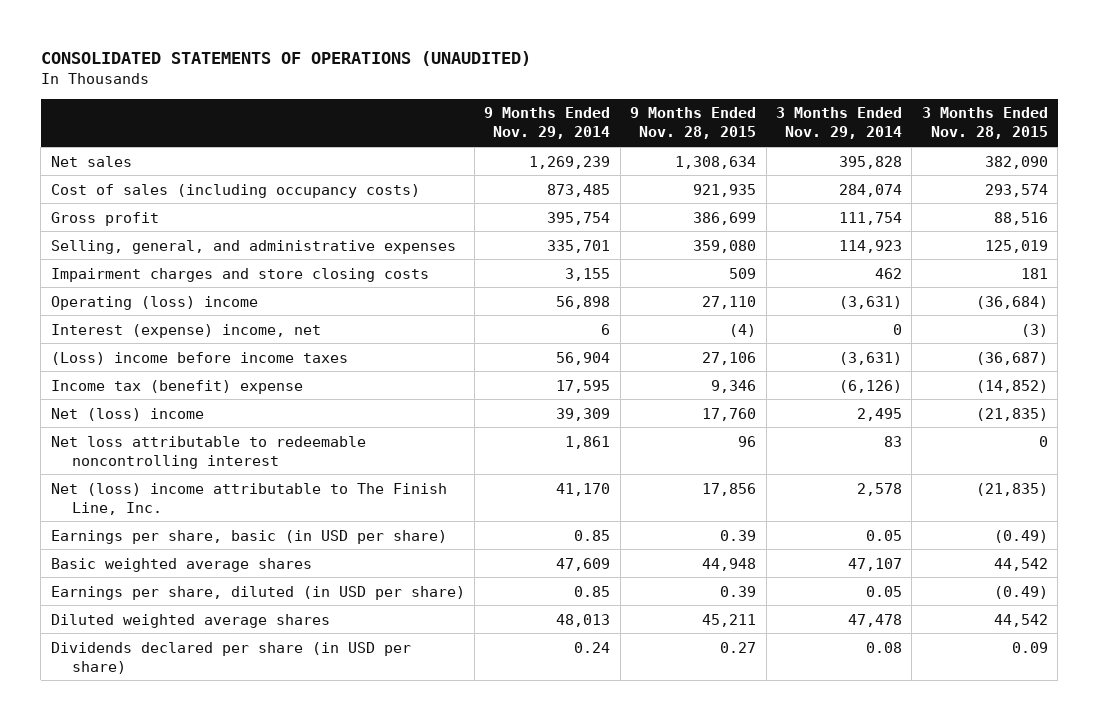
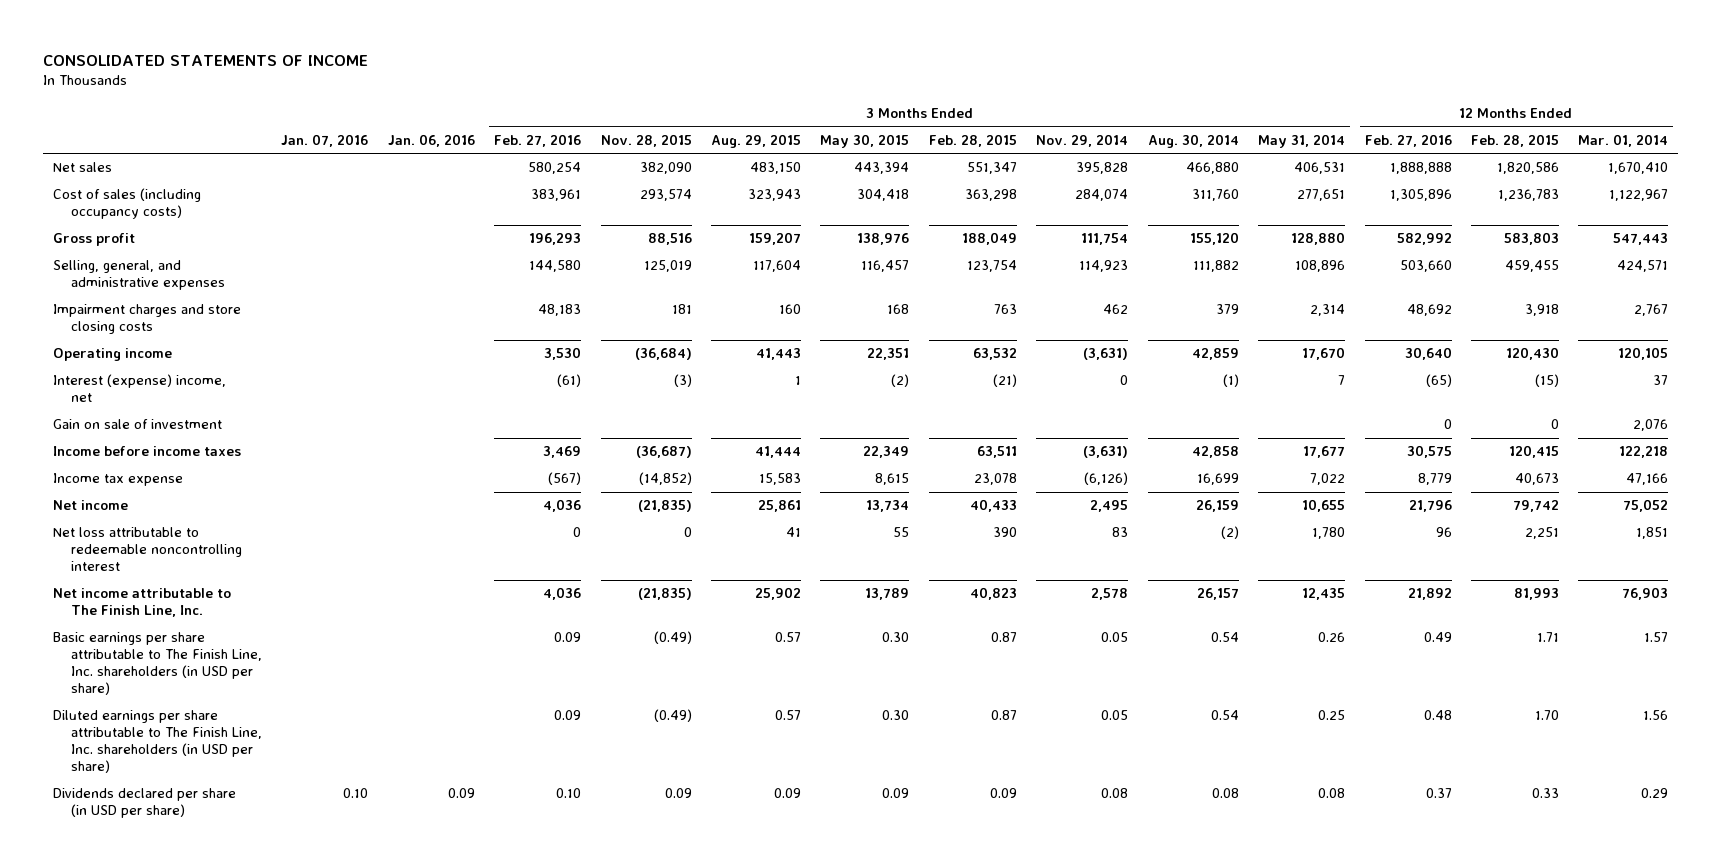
- CONSOLIDATED STATEMENTS OF OPERATIONS (UNAUDITED)
+ CONSOLIDATED STATEMENTS OF INCOME
- | 9 Months Ended Nov. 29, 2014 | 9 Months Ended Nov. 28, 2015 | 3 Months Ended Nov. 29, 2014 | 3 Months Ended Nov. 28, 2015
+ | Jan. 07, 2016 | Jan. 06, 2016 | 3 Months Ended Feb. 27, 2016 | 3 Months Ended Nov. 28, 2015 | 3 Months Ended Aug. 29, 2015 | 3 Months Ended May 30, 2015 | 3 Months Ended Feb. 28, 2015 | 3 Months Ended Nov. 29, 2014 | 3 Months Ended Aug. 30, 2014 | 3 Months Ended May 31, 2014 | 12 Months Ended Feb. 27, 2016 | 12 Months Ended Feb. 28, 2015 | 12 Months Ended Mar. 01, 2014
- Operating (loss) income | 56,898 | 27,110 | (3,631) | (36,684)
+ Operating income | | | 3,530 | (36,684) | 41,443 | 22,351 | 63,532 | (3,631) | 42,859 | 17,670 | 30,640 | 120,430 | 120,105
- (Loss) income before income taxes | 56,904 | 27,106 | (3,631) | (36,687)
- Income tax (benefit) expense | 17,595 | 9,346 | (6,126) | (14,852)
- Net (loss) income | 39,309 | 17,760 | 2,495 | (21,835)
+ Gain on sale of investment | | | | | | | | | | | 0 | 0 | 2,076
+ Income before income taxes | | | 3,469 | (36,687) | 41,444 | 22,349 | 63,511 | (3,631) | 42,858 | 17,677 | 30,575 | 120,415 | 122,218
+ Income tax expense | | | (567) | (14,852) | 15,583 | 8,615 | 23,078 | (6,126) | 16,699 | 7,022 | 8,779 | 40,673 | 47,166
+ Net income | | | 4,036 | (21,835) | 25,861 | 13,734 | 40,433 | 2,495 | 26,159 | 10,655 | 21,796 | 79,742 | 75,052
- Net (loss) income attributable to The Finish Line, Inc. | 41,170 | 17,856 | 2,578 | (21,835)
- Earnings per share, basic (in USD per share) | 0.85 | 0.39 | 0.05 | (0.49)
- Basic weighted average shares | 47,609 | 44,948 | 47,107 | 44,542
- Earnings per share, diluted (in USD per share) | 0.85 | 0.39 | 0.05 | (0.49)
- Diluted weighted average shares | 48,013 | 45,211 | 47,478 | 44,542
+ Net income attributable to The Finish Line, Inc. | | | 4,036 | (21,835) | 25,902 | 13,789 | 40,823 | 2,578 | 26,157 | 12,435 | 21,892 | 81,993 | 76,903
+ Basic earnings per share attributable to The Finish Line, Inc. shareholders (in USD per share) | | | 0.09 | (0.49) | 0.57 | 0.30 | 0.87 | 0.05 | 0.54 | 0.26 | 0.49 | 1.71 | 1.57
+ Diluted earnings per share attributable to The Finish Line, Inc. shareholders (in USD per share) | | | 0.09 | (0.49) | 0.57 | 0.30 | 0.87 | 0.05 | 0.54 | 0.25 | 0.48 | 1.70 | 1.56

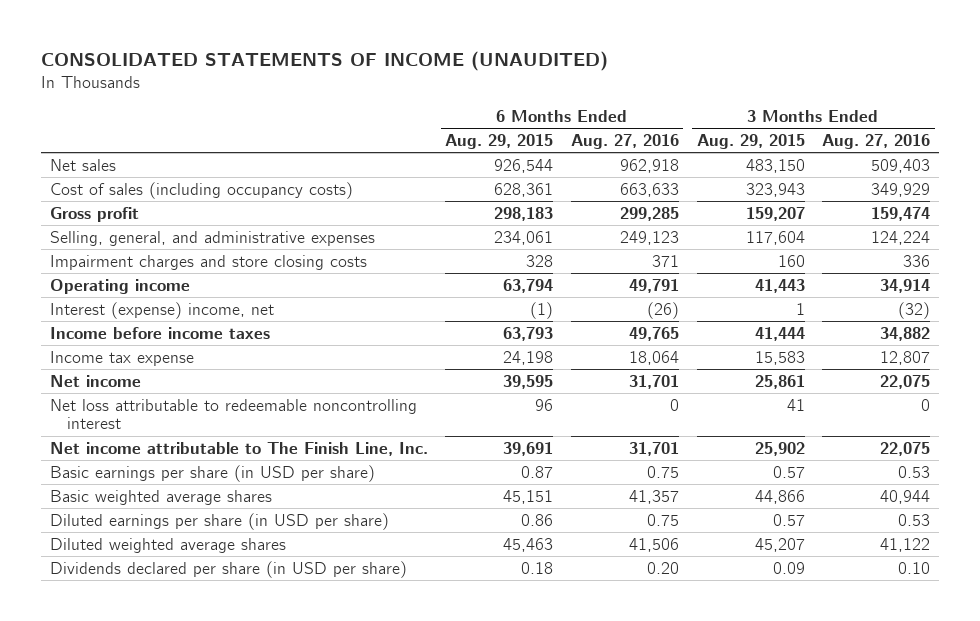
- CONSOLIDATED STATEMENTS OF INCOME
+ CONSOLIDATED STATEMENTS OF INCOME (UNAUDITED)
- | Jan. 07, 2016 | Jan. 06, 2016 | 3 Months Ended Feb. 27, 2016 | 3 Months Ended Nov. 28, 2015 | 3 Months Ended Aug. 29, 2015 | 3 Months Ended May 30, 2015 | 3 Months Ended Feb. 28, 2015 | 3 Months Ended Nov. 29, 2014 | 3 Months Ended Aug. 30, 2014 | 3 Months Ended May 31, 2014 | 12 Months Ended Feb. 27, 2016 | 12 Months Ended Feb. 28, 2015 | 12 Months Ended Mar. 01, 2014
+ | 6 Months Ended Aug. 29, 2015 | 6 Months Ended Aug. 27, 2016 | 3 Months Ended Aug. 29, 2015 | 3 Months Ended Aug. 27, 2016
- Gain on sale of investment | | | | | | | | | | | 0 | 0 | 2,076
- Basic earnings per share attributable to The Finish Line, Inc. shareholders (in USD per share) | | | 0.09 | (0.49) | 0.57 | 0.30 | 0.87 | 0.05 | 0.54 | 0.26 | 0.49 | 1.71 | 1.57
- Diluted earnings per share attributable to The Finish Line, Inc. shareholders (in USD per share) | | | 0.09 | (0.49) | 0.57 | 0.30 | 0.87 | 0.05 | 0.54 | 0.25 | 0.48 | 1.70 | 1.56
+ Basic earnings per share (in USD per share) | 0.87 | 0.75 | 0.57 | 0.53
+ Basic weighted average shares | 45,151 | 41,357 | 44,866 | 40,944
+ Diluted earnings per share (in USD per share) | 0.86 | 0.75 | 0.57 | 0.53
+ Diluted weighted average shares | 45,463 | 41,506 | 45,207 | 41,122

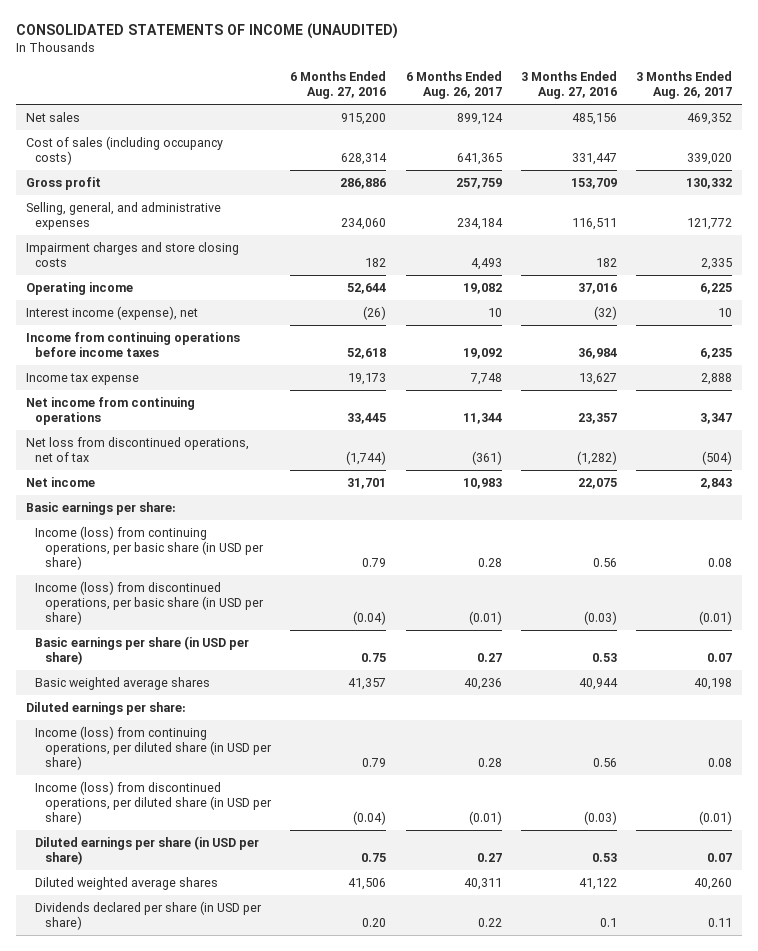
- | 6 Months Ended Aug. 29, 2015 | 6 Months Ended Aug. 27, 2016 | 3 Months Ended Aug. 29, 2015 | 3 Months Ended Aug. 27, 2016
+ | 6 Months Ended Aug. 27, 2016 | 6 Months Ended Aug. 26, 2017 | 3 Months Ended Aug. 27, 2016 | 3 Months Ended Aug. 26, 2017
- Net sales | 926,544 | 962,918 | 483,150 | 509,403
- Cost of sales (including occupancy costs) | 628,361 | 663,633 | 323,943 | 349,929
- Gross profit | 298,183 | 299,285 | 159,207 | 159,474
- Selling, general, and administrative expenses | 234,061 | 249,123 | 117,604 | 124,224
- Impairment charges and store closing costs | 328 | 371 | 160 | 336
- Operating income | 63,794 | 49,791 | 41,443 | 34,914
- Interest (expense) income, net | (1) | (26) | 1 | (32)
- Income before income taxes | 63,793 | 49,765 | 41,444 | 34,882
- Income tax expense | 24,198 | 18,064 | 15,583 | 12,807
+ Net sales | 915,200 | 899,124 | 485,156 | 469,352
+ Cost of sales (including occupancy costs) | 628,314 | 641,365 | 331,447 | 339,020
+ Gross profit | 286,886 | 257,759 | 153,709 | 130,332
+ Selling, general, and administrative expenses | 234,060 | 234,184 | 116,511 | 121,772
+ Impairment charges and store closing costs | 182 | 4,493 | 182 | 2,335
+ Operating income | 52,644 | 19,082 | 37,016 | 6,225
+ Interest income (expense), net | (26) | 10 | (32) | 10
+ Income from continuing operations before income taxes | 52,618 | 19,092 | 36,984 | 6,235
+ Income tax expense | 19,173 | 7,748 | 13,627 | 2,888
+ Net income from continuing operations | 33,445 | 11,344 | 23,357 | 3,347
+ Net loss from discontinued operations, net of tax | (1,744) | (361) | (1,282) | (504)
- Net loss attributable to redeemable noncontrolling interest | 96 | 0 | 41 | 0
- Net income attributable to The Finish Line, Inc. | 39,691 | 31,701 | 25,902 | 22,075
+ Basic earnings per share:
+ Income (loss) from continuing operations, per basic share (in USD per share) | 0.79 | 0.28 | 0.56 | 0.08
+ Income (loss) from discontinued operations, per basic share (in USD per share) | (0.04) | (0.01) | (0.03) | (0.01)
+ Diluted earnings per share:
+ Income (loss) from continuing operations, per diluted share (in USD per share) | 0.79 | 0.28 | 0.56 | 0.08
+ Income (loss) from discontinued operations, per diluted share (in USD per share) | (0.04) | (0.01) | (0.03) | (0.01)
- Dividends declared per share (in USD per share) | 0.18 | 0.20 | 0.09 | 0.10
+ Dividends declared per share (in USD per share) | 0.20 | 0.22 | 0.1 | 0.11

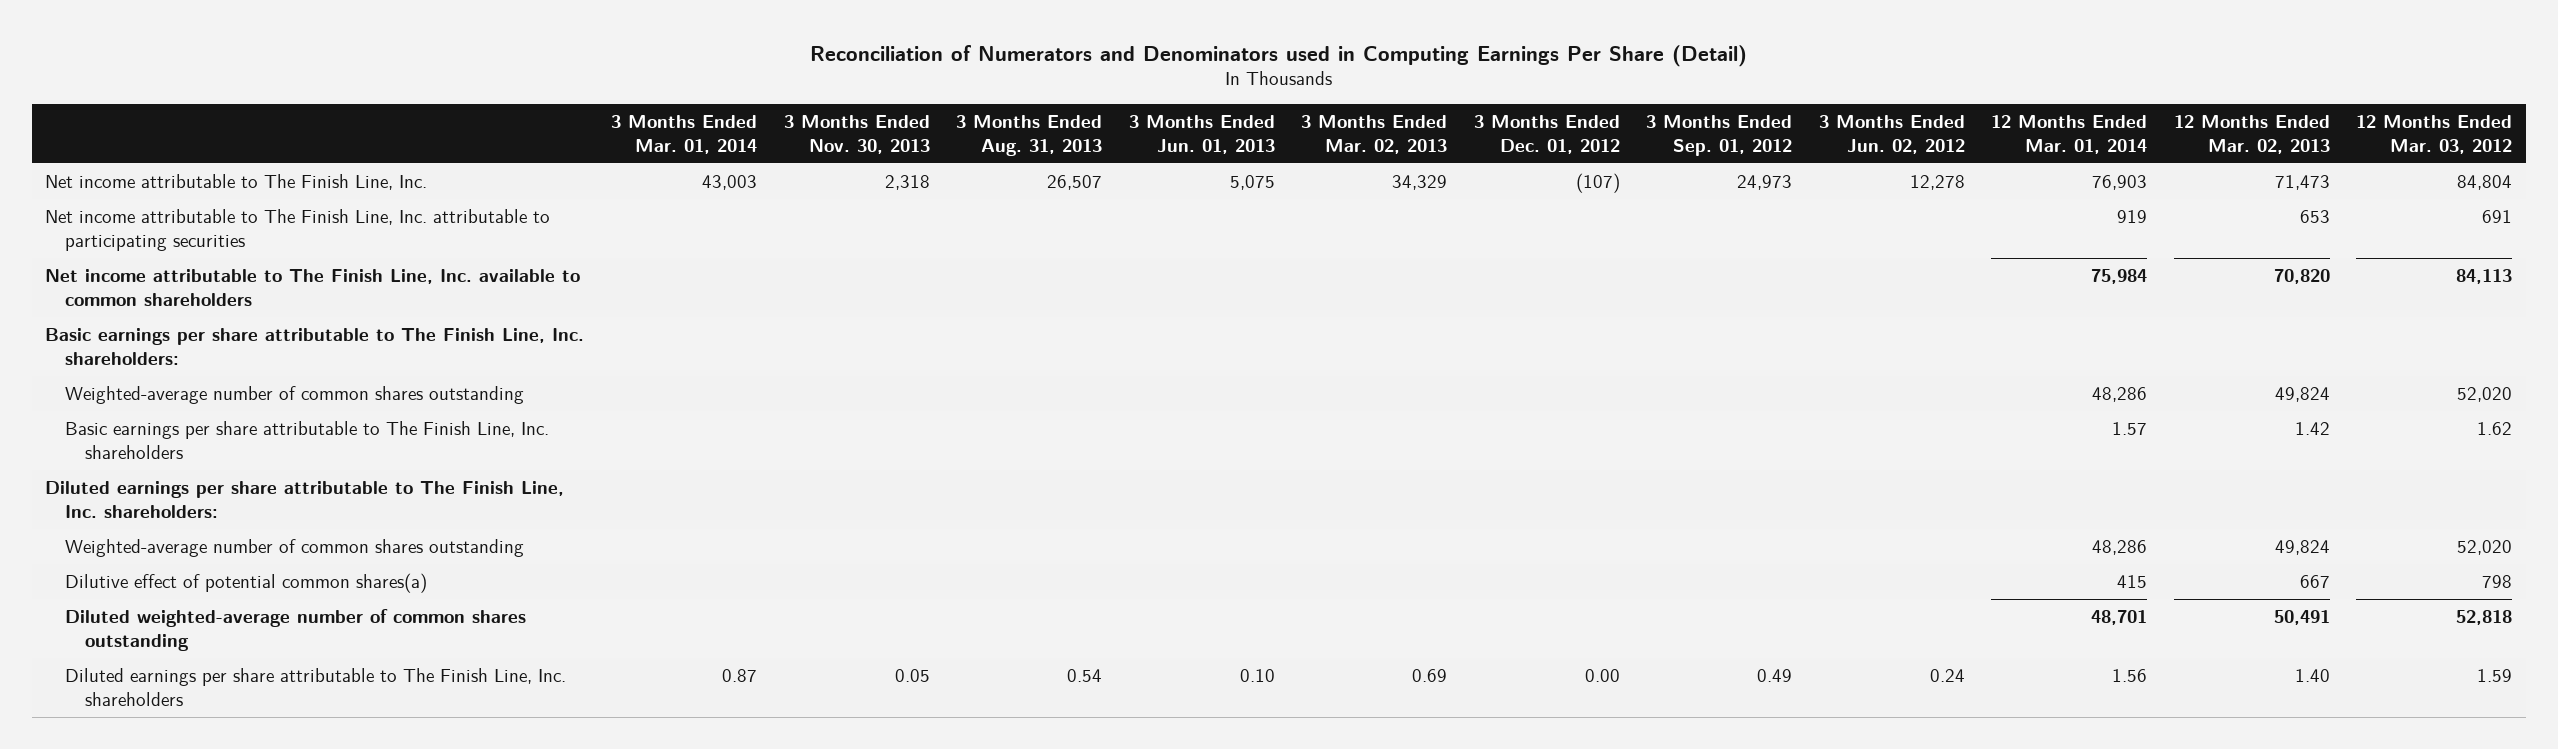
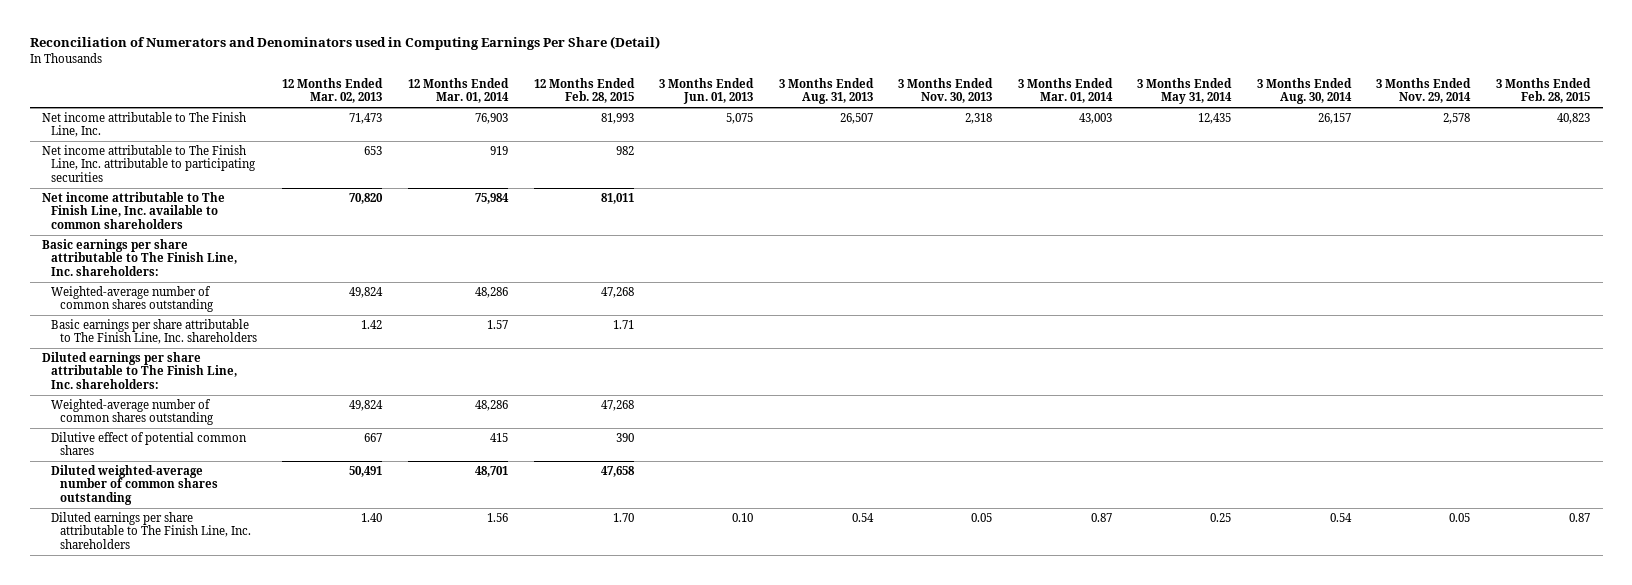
- | 3 Months Ended Mar. 01, 2014 | 3 Months Ended Nov. 30, 2013 | 3 Months Ended Aug. 31, 2013 | 3 Months Ended Jun. 01, 2013 | 3 Months Ended Mar. 02, 2013 | 3 Months Ended Dec. 01, 2012 | 3 Months Ended Sep. 01, 2012 | 3 Months Ended Jun. 02, 2012 | 12 Months Ended Mar. 01, 2014 | 12 Months Ended Mar. 02, 2013 | 12 Months Ended Mar. 03, 2012
+ | 12 Months Ended Mar. 02, 2013 | 12 Months Ended Mar. 01, 2014 | 12 Months Ended Feb. 28, 2015 | 3 Months Ended Jun. 01, 2013 | 3 Months Ended Aug. 31, 2013 | 3 Months Ended Nov. 30, 2013 | 3 Months Ended Mar. 01, 2014 | 3 Months Ended May 31, 2014 | 3 Months Ended Aug. 30, 2014 | 3 Months Ended Nov. 29, 2014 | 3 Months Ended Feb. 28, 2015
- Dilutive effect of potential common shares(a) | | | | | | | | | 415 | 667 | 798
+ Dilutive effect of potential common shares | 667 | 415 | 390 | | | | | | | |

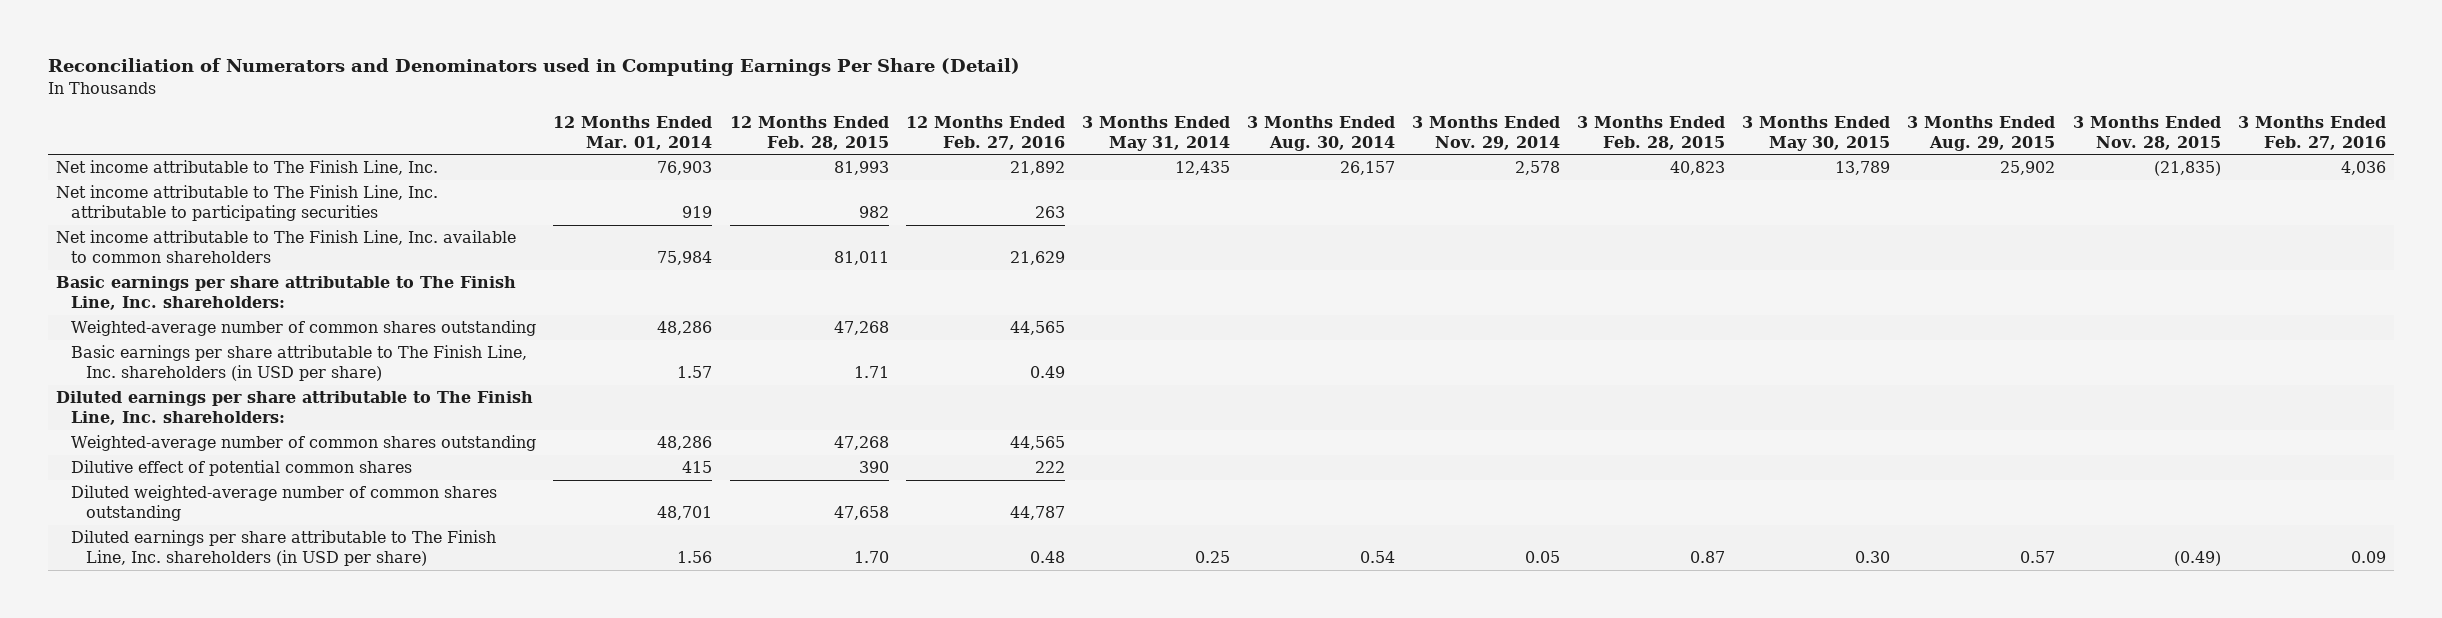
- | 12 Months Ended Mar. 02, 2013 | 12 Months Ended Mar. 01, 2014 | 12 Months Ended Feb. 28, 2015 | 3 Months Ended Jun. 01, 2013 | 3 Months Ended Aug. 31, 2013 | 3 Months Ended Nov. 30, 2013 | 3 Months Ended Mar. 01, 2014 | 3 Months Ended May 31, 2014 | 3 Months Ended Aug. 30, 2014 | 3 Months Ended Nov. 29, 2014 | 3 Months Ended Feb. 28, 2015
+ | 12 Months Ended Mar. 01, 2014 | 12 Months Ended Feb. 28, 2015 | 12 Months Ended Feb. 27, 2016 | 3 Months Ended May 31, 2014 | 3 Months Ended Aug. 30, 2014 | 3 Months Ended Nov. 29, 2014 | 3 Months Ended Feb. 28, 2015 | 3 Months Ended May 30, 2015 | 3 Months Ended Aug. 29, 2015 | 3 Months Ended Nov. 28, 2015 | 3 Months Ended Feb. 27, 2016
- Basic earnings per share attributable to The Finish Line, Inc. shareholders | 1.42 | 1.57 | 1.71 | | | | | | | |
+ Basic earnings per share attributable to The Finish Line, Inc. shareholders (in USD per share) | 1.57 | 1.71 | 0.49 | | | | | | | |
- Diluted earnings per share attributable to The Finish Line, Inc. shareholders | 1.40 | 1.56 | 1.70 | 0.10 | 0.54 | 0.05 | 0.87 | 0.25 | 0.54 | 0.05 | 0.87
+ Diluted earnings per share attributable to The Finish Line, Inc. shareholders (in USD per share) | 1.56 | 1.70 | 0.48 | 0.25 | 0.54 | 0.05 | 0.87 | 0.30 | 0.57 | (0.49) | 0.09

